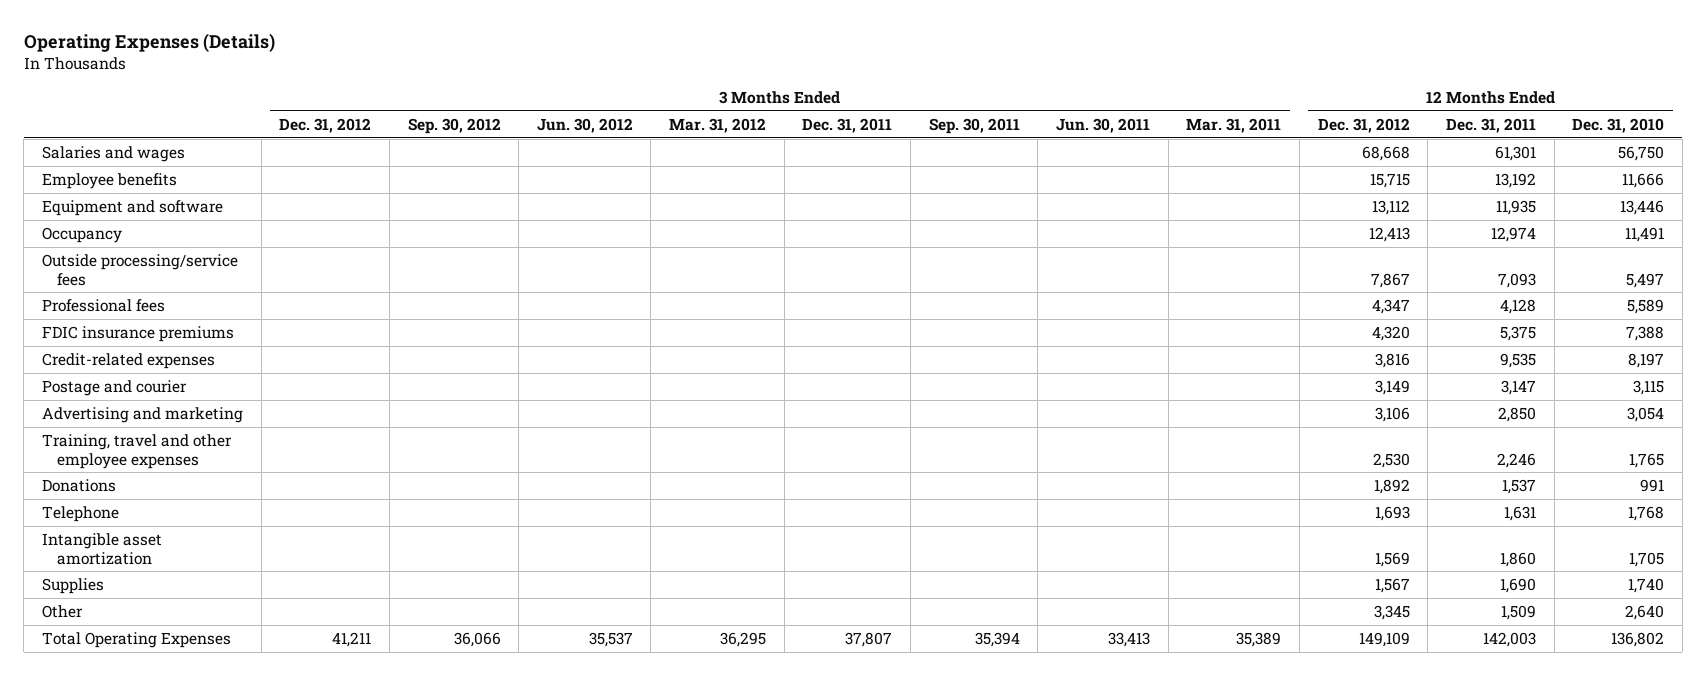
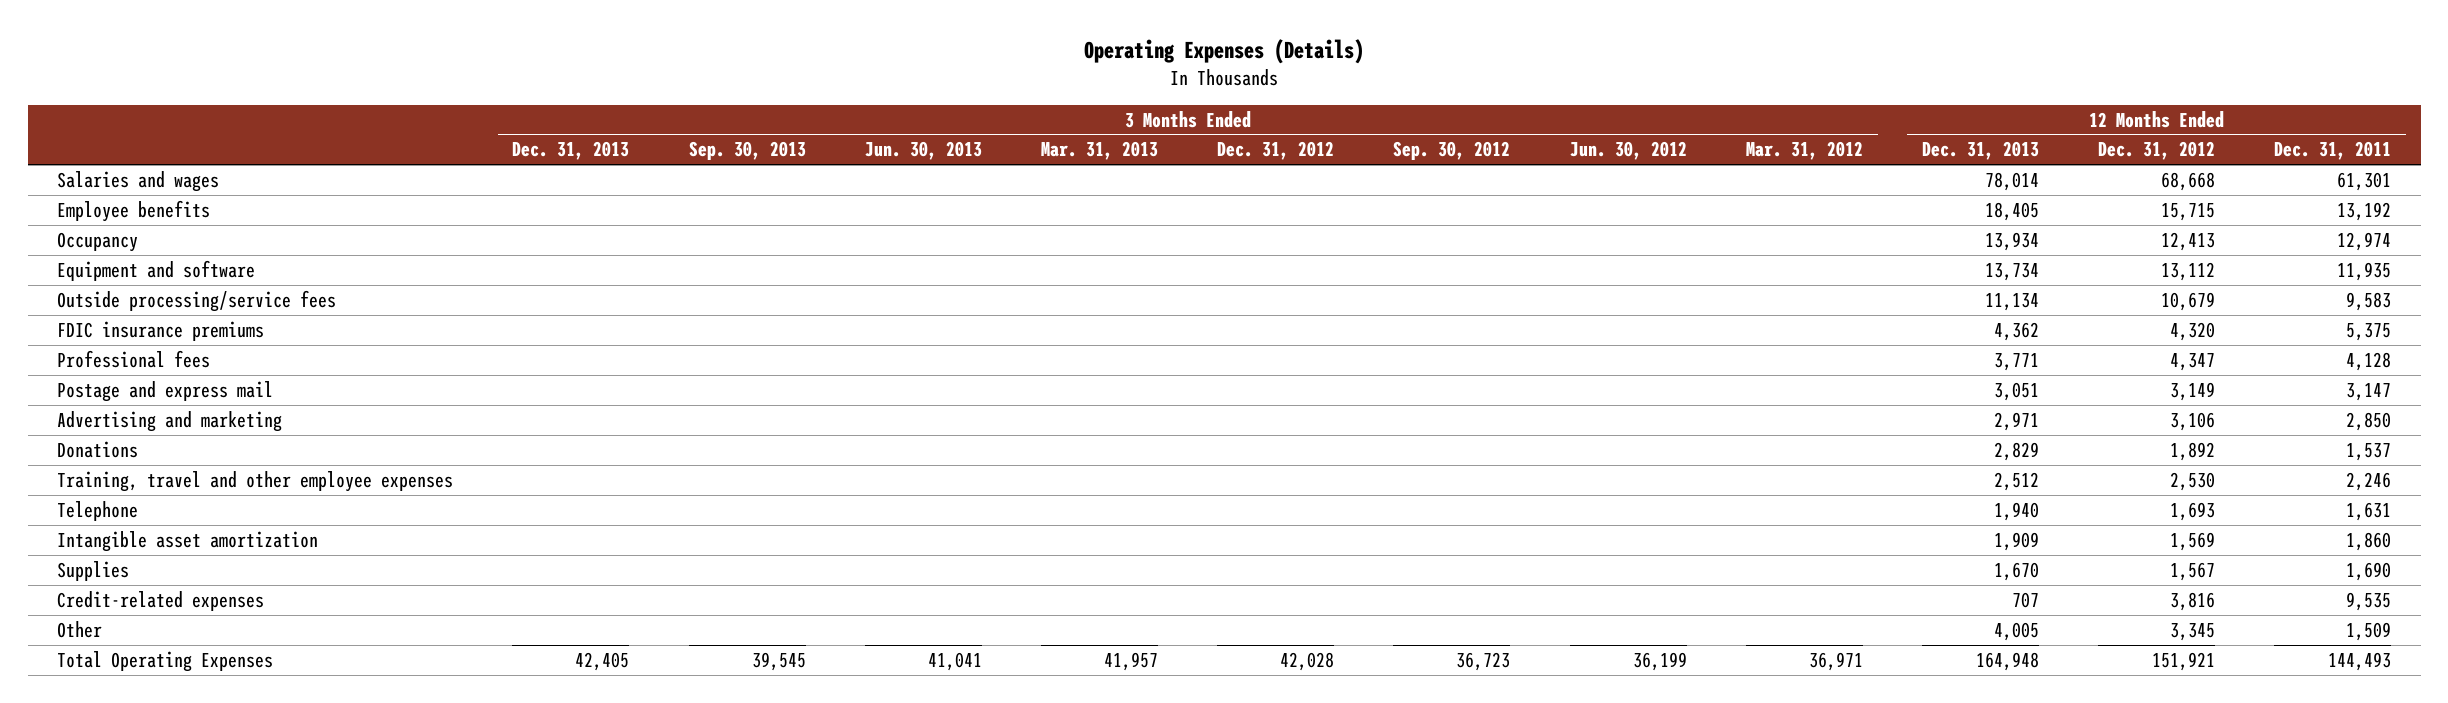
- | 3 Months Ended Dec. 31, 2012 | 3 Months Ended Sep. 30, 2012 | 3 Months Ended Jun. 30, 2012 | 3 Months Ended Mar. 31, 2012 | 3 Months Ended Dec. 31, 2011 | 3 Months Ended Sep. 30, 2011 | 3 Months Ended Jun. 30, 2011 | 3 Months Ended Mar. 31, 2011 | 12 Months Ended Dec. 31, 2012 | 12 Months Ended Dec. 31, 2011 | 12 Months Ended Dec. 31, 2010
+ | 3 Months Ended Dec. 31, 2013 | 3 Months Ended Sep. 30, 2013 | 3 Months Ended Jun. 30, 2013 | 3 Months Ended Mar. 31, 2013 | 3 Months Ended Dec. 31, 2012 | 3 Months Ended Sep. 30, 2012 | 3 Months Ended Jun. 30, 2012 | 3 Months Ended Mar. 31, 2012 | 12 Months Ended Dec. 31, 2013 | 12 Months Ended Dec. 31, 2012 | 12 Months Ended Dec. 31, 2011
- Outside processing/service fees | | | | | | | | | 7,867 | 7,093 | 5,497
moved down: Equipment and software | | | | | | | | | 13,734 | 13,112 | 11,935
+ Outside processing/service fees | | | | | | | | | 11,134 | 10,679 | 9,583
- Postage and courier | | | | | | | | | 3,149 | 3,147 | 3,115
moved down: Professional fees | | | | | | | | | 3,771 | 4,347 | 4,128
+ Postage and express mail | | | | | | | | | 3,051 | 3,149 | 3,147
moved down: Training, travel and other employee expenses | | | | | | | | | 2,512 | 2,530 | 2,246
moved down: Credit-related expenses | | | | | | | | | 707 | 3,816 | 9,535
- Total Operating Expenses | 41,211 | 36,066 | 35,537 | 36,295 | 37,807 | 35,394 | 33,413 | 35,389 | 149,109 | 142,003 | 136,802
+ Total Operating Expenses | 42,405 | 39,545 | 41,041 | 41,957 | 42,028 | 36,723 | 36,199 | 36,971 | 164,948 | 151,921 | 144,493

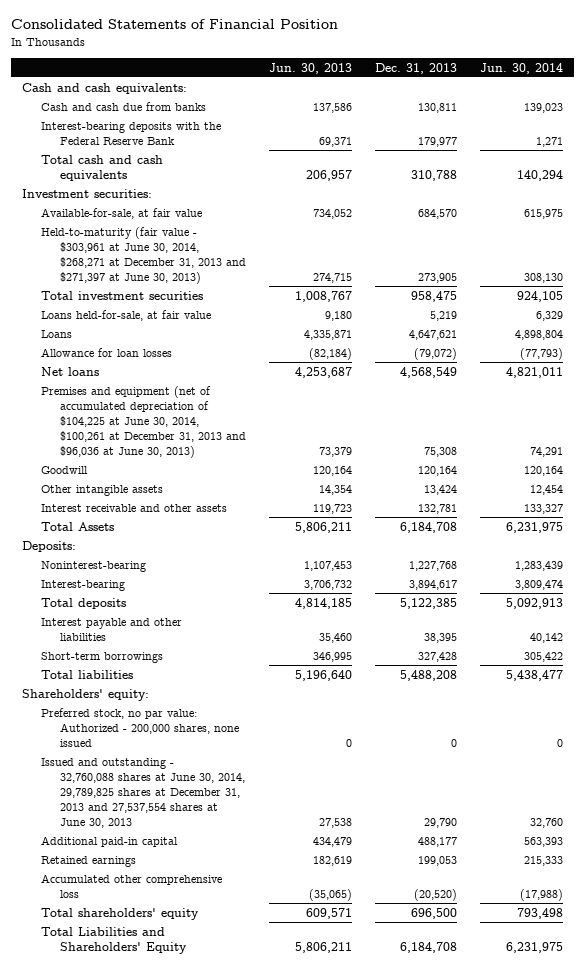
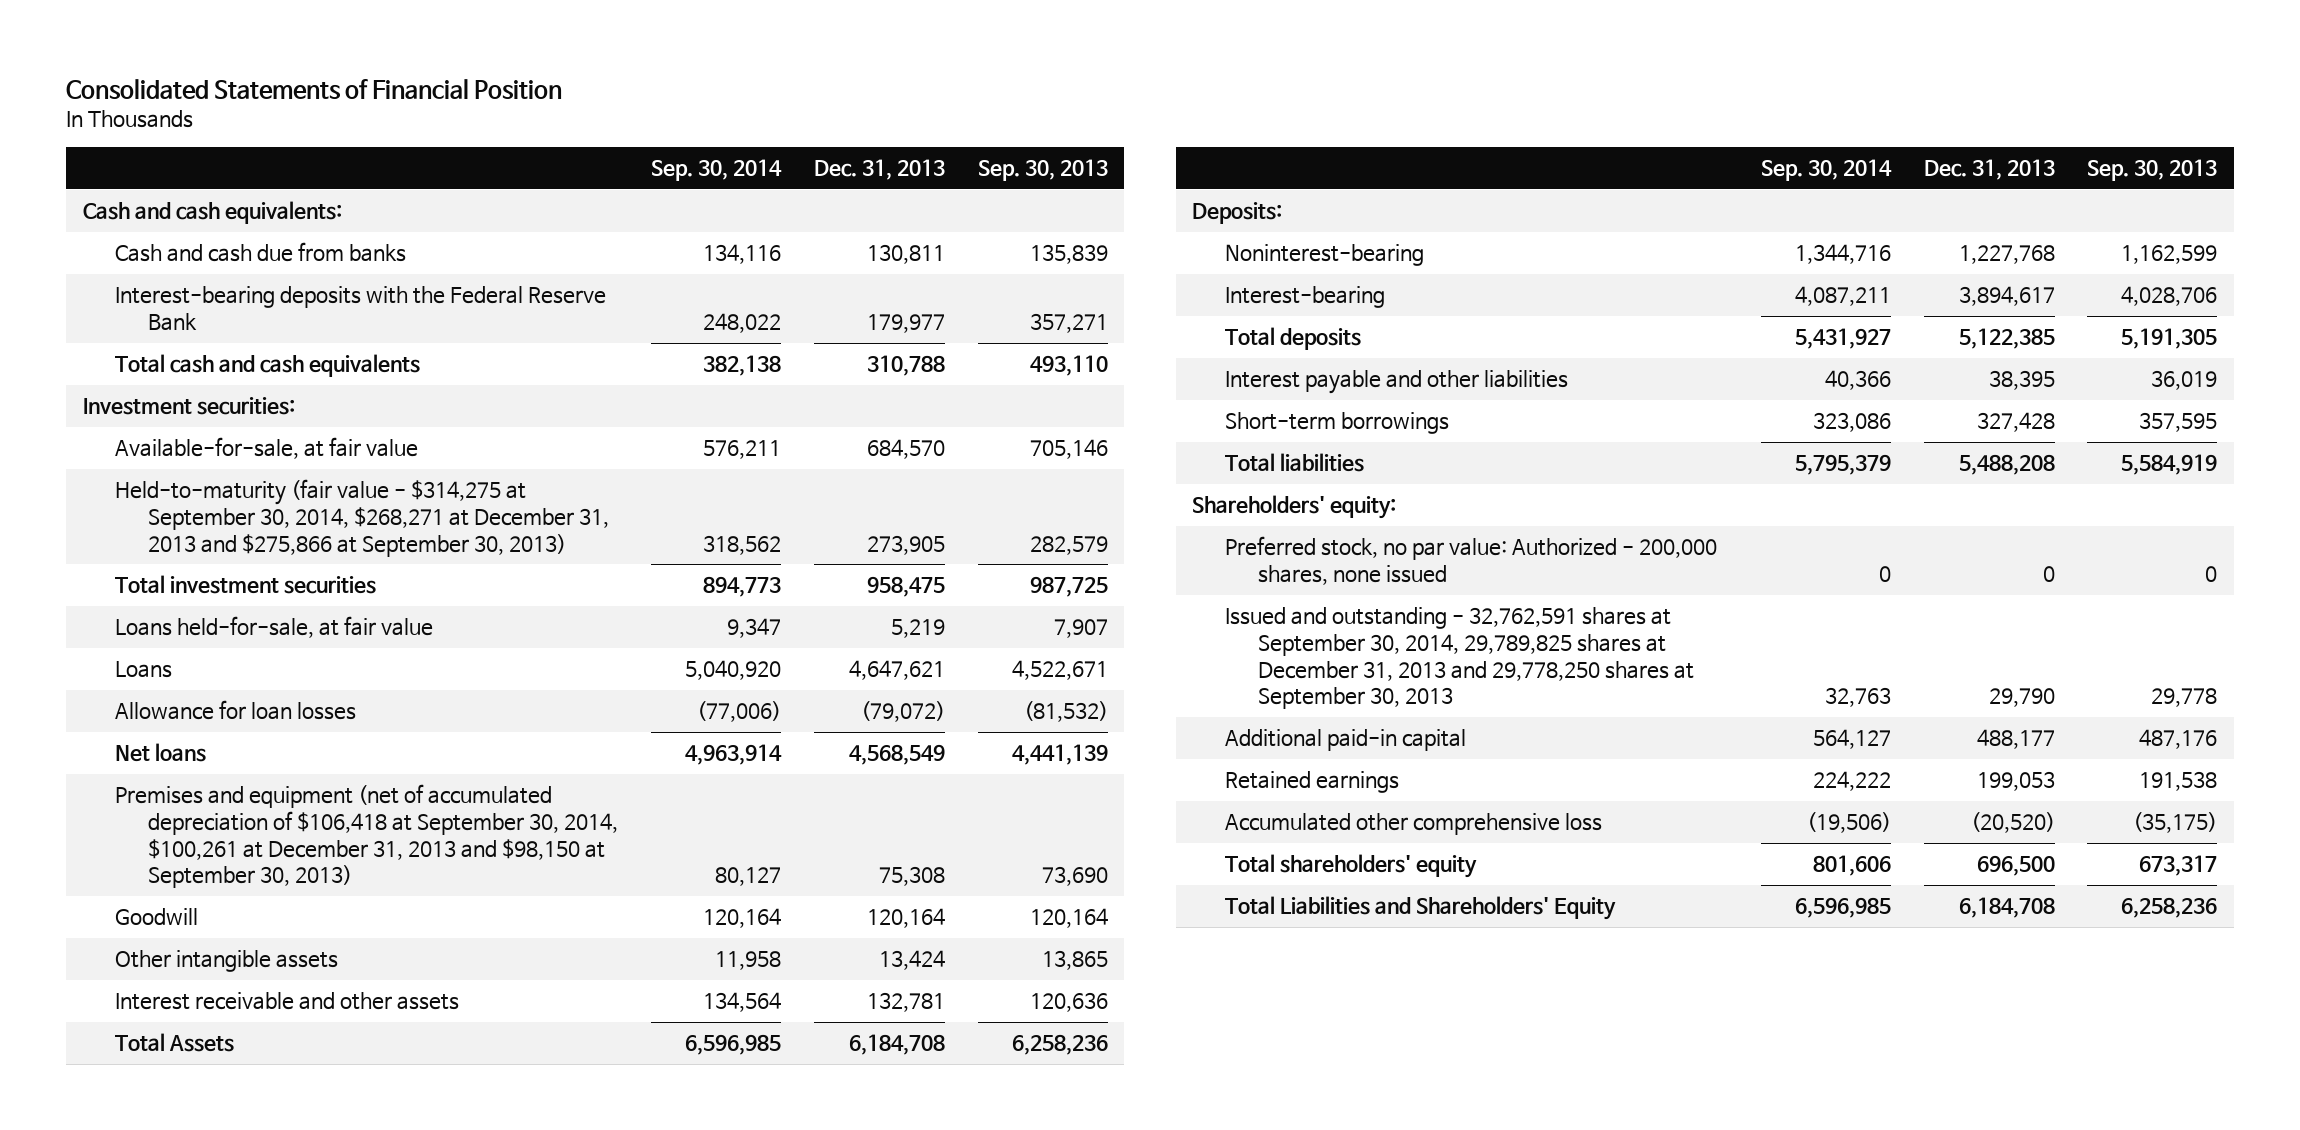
- | Jun. 30, 2013 | Dec. 31, 2013 | Jun. 30, 2014
+ | Sep. 30, 2014 | Dec. 31, 2013 | Sep. 30, 2013
- Held-to-maturity (fair value - $303,961 at June 30, 2014, $268,271 at December 31, 2013 and $271,397 at June 30, 2013) | 274,715 | 273,905 | 308,130
+ Held-to-maturity (fair value - $314,275 at September 30, 2014, $268,271 at December 31, 2013 and $275,866 at September 30, 2013) | 318,562 | 273,905 | 282,579
- Premises and equipment (net of accumulated depreciation of $104,225 at June 30, 2014, $100,261 at December 31, 2013 and $96,036 at June 30, 2013) | 73,379 | 75,308 | 74,291
+ Premises and equipment (net of accumulated depreciation of $106,418 at September 30, 2014, $100,261 at December 31, 2013 and $98,150 at September 30, 2013) | 80,127 | 75,308 | 73,690
- Issued and outstanding - 32,760,088 shares at June 30, 2014, 29,789,825 shares at December 31, 2013 and 27,537,554 shares at June 30, 2013 | 27,538 | 29,790 | 32,760
+ Issued and outstanding - 32,762,591 shares at September 30, 2014, 29,789,825 shares at December 31, 2013 and 29,778,250 shares at September 30, 2013 | 32,763 | 29,790 | 29,778

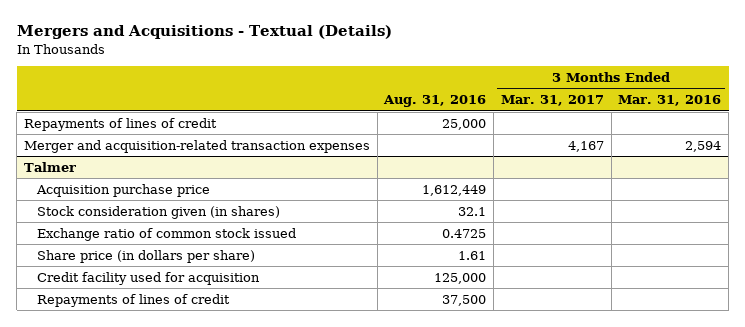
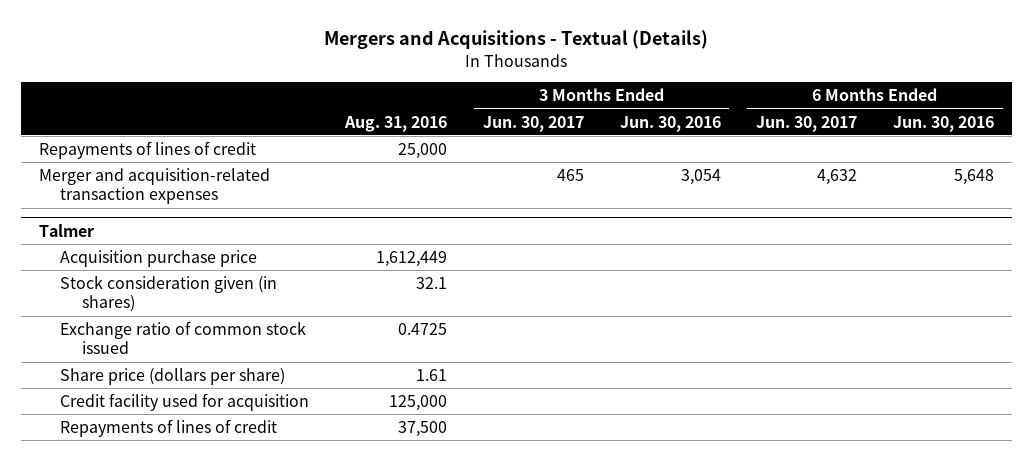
- | Aug. 31, 2016 | 3 Months Ended Mar. 31, 2017 | 3 Months Ended Mar. 31, 2016
+ | Aug. 31, 2016 | 3 Months Ended Jun. 30, 2017 | 3 Months Ended Jun. 30, 2016 | 6 Months Ended Jun. 30, 2017 | 6 Months Ended Jun. 30, 2016
@ Talmer
- Share price (in dollars per share) | 1.61 | |
+ Share price (dollars per share) | 1.61 | | | |

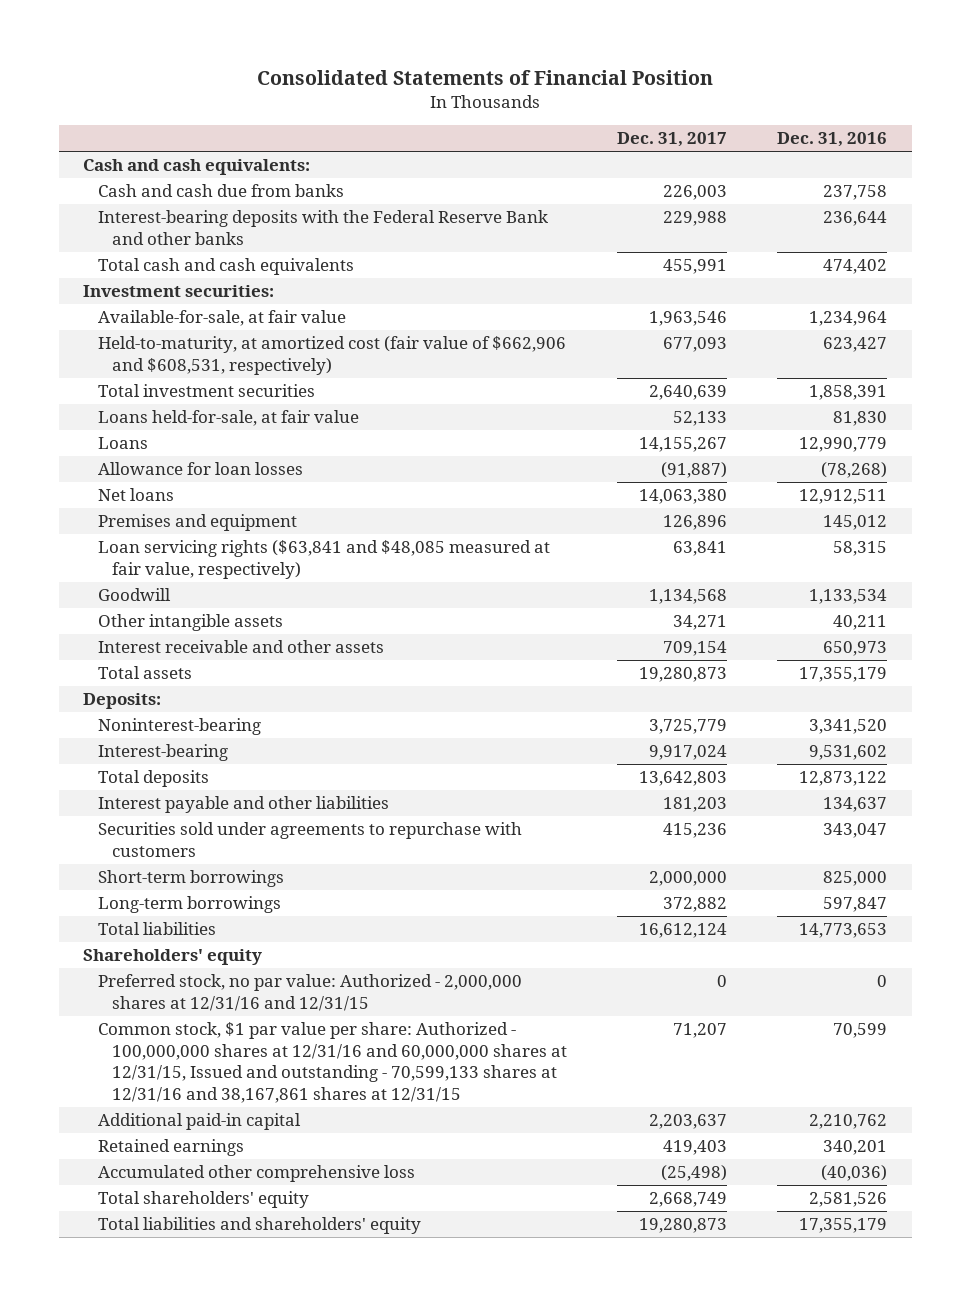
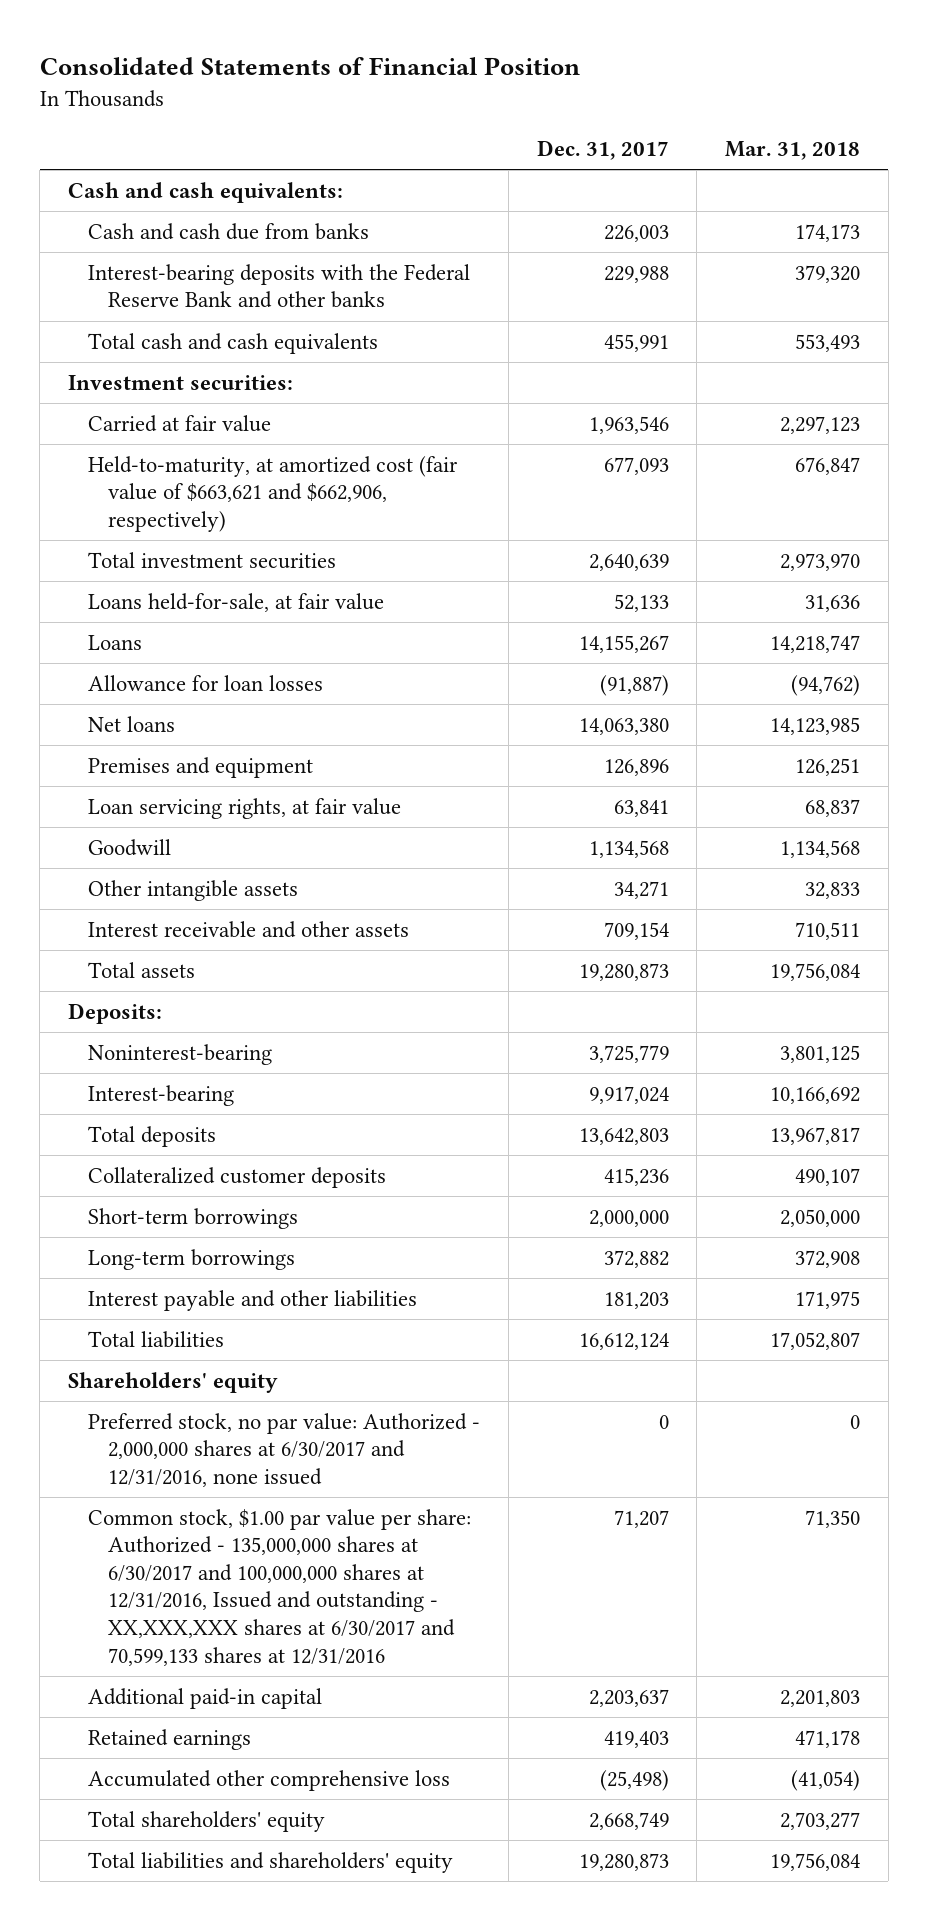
- | Dec. 31, 2017 | Dec. 31, 2016
+ | Dec. 31, 2017 | Mar. 31, 2018
- Available-for-sale, at fair value | 1,963,546 | 1,234,964
- Held-to-maturity, at amortized cost (fair value of $662,906 and $608,531, respectively) | 677,093 | 623,427
+ Carried at fair value | 1,963,546 | 2,297,123
+ Held-to-maturity, at amortized cost (fair value of $663,621 and $662,906, respectively) | 677,093 | 676,847
- Loan servicing rights ($63,841 and $48,085 measured at fair value, respectively) | 63,841 | 58,315
+ Loan servicing rights, at fair value | 63,841 | 68,837
- Securities sold under agreements to repurchase with customers | 415,236 | 343,047
+ Collateralized customer deposits | 415,236 | 490,107
moved down: Interest payable and other liabilities | 181,203 | 171,975
- Preferred stock, no par value: Authorized - 2,000,000 shares at 12/31/16 and 12/31/15 | 0 | 0
- Common stock, $1 par value per share: Authorized - 100,000,000 shares at 12/31/16 and 60,000,000 shares at 12/31/15, Issued and outstanding - 70,599,133 shares at 12/31/16 and 38,167,861 shares at 12/31/15 | 71,207 | 70,599
+ Preferred stock, no par value: Authorized - 2,000,000 shares at 6/30/2017 and 12/31/2016, none issued | 0 | 0
+ Common stock, $1.00 par value per share: Authorized - 135,000,000 shares at 6/30/2017 and 100,000,000 shares at 12/31/2016, Issued and outstanding - XX,XXX,XXX shares at 6/30/2017 and 70,599,133 shares at 12/31/2016 | 71,207 | 71,350

